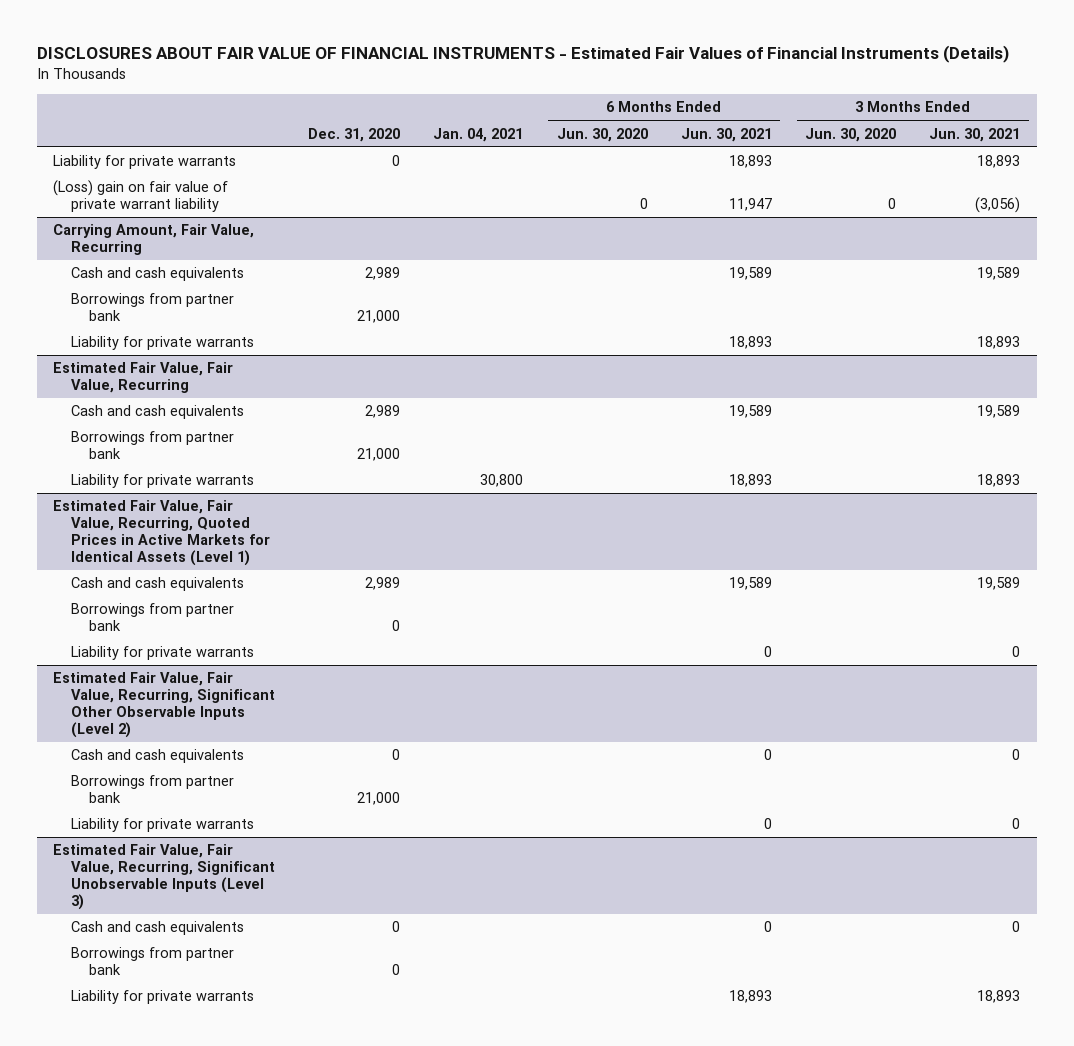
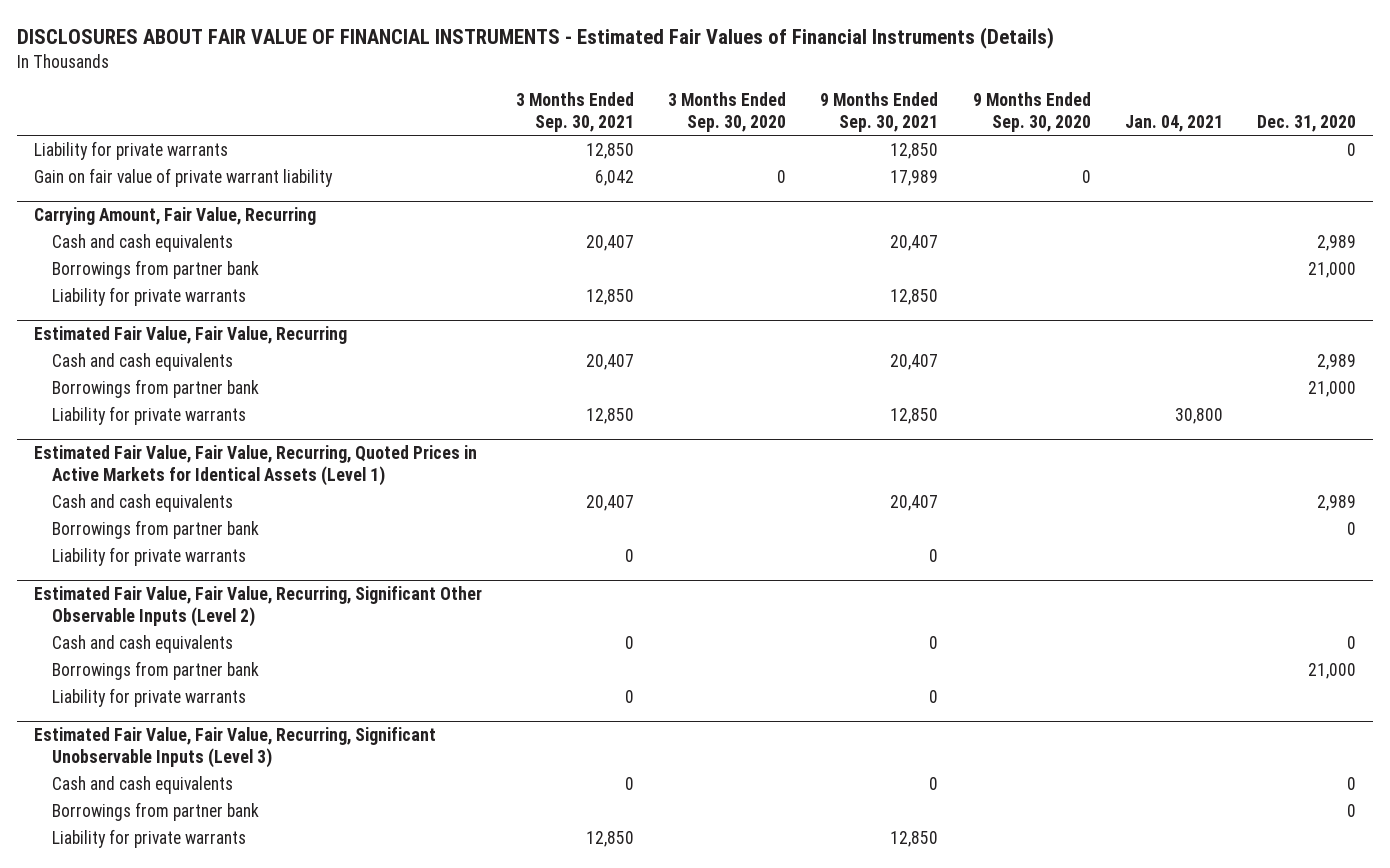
- | Dec. 31, 2020 | Jan. 04, 2021 | 6 Months Ended Jun. 30, 2020 | 6 Months Ended Jun. 30, 2021 | 3 Months Ended Jun. 30, 2020 | 3 Months Ended Jun. 30, 2021
+ | 3 Months Ended Sep. 30, 2021 | 3 Months Ended Sep. 30, 2020 | 9 Months Ended Sep. 30, 2021 | 9 Months Ended Sep. 30, 2020 | Jan. 04, 2021 | Dec. 31, 2020
- (Loss) gain on fair value of private warrant liability | | | 0 | 11,947 | 0 | (3,056)
+ Gain on fair value of private warrant liability | 6,042 | 0 | 17,989 | 0 | |

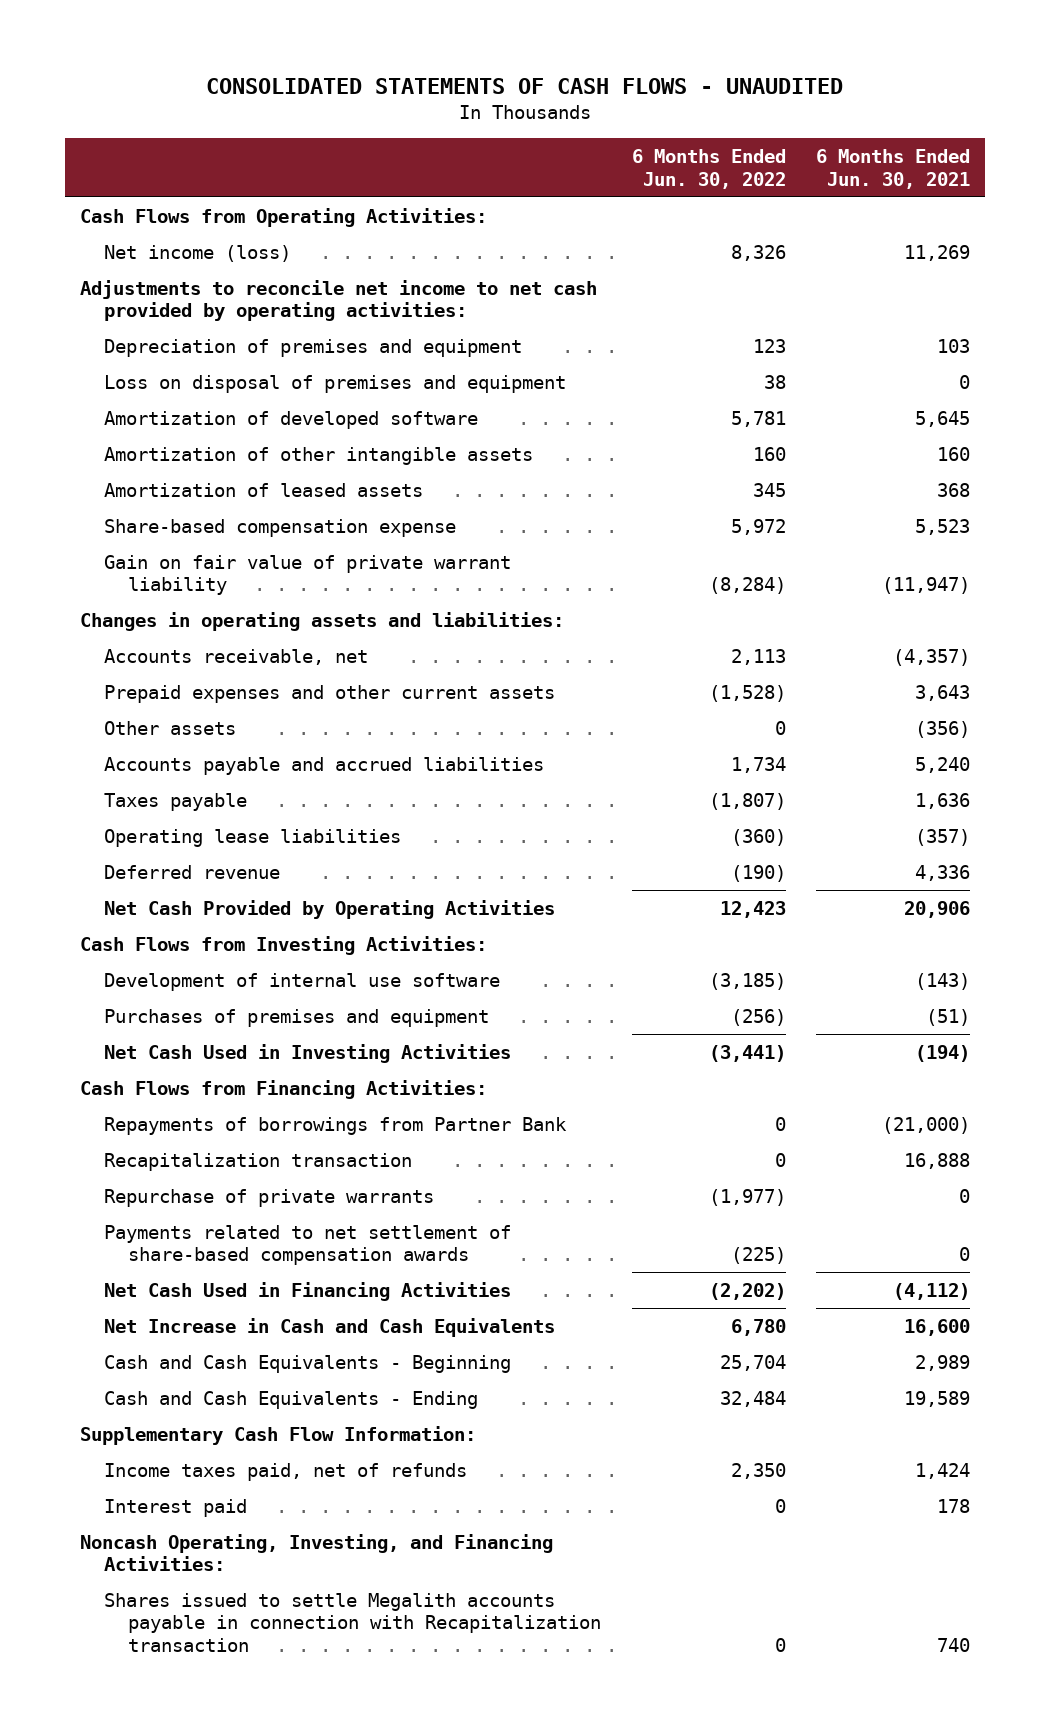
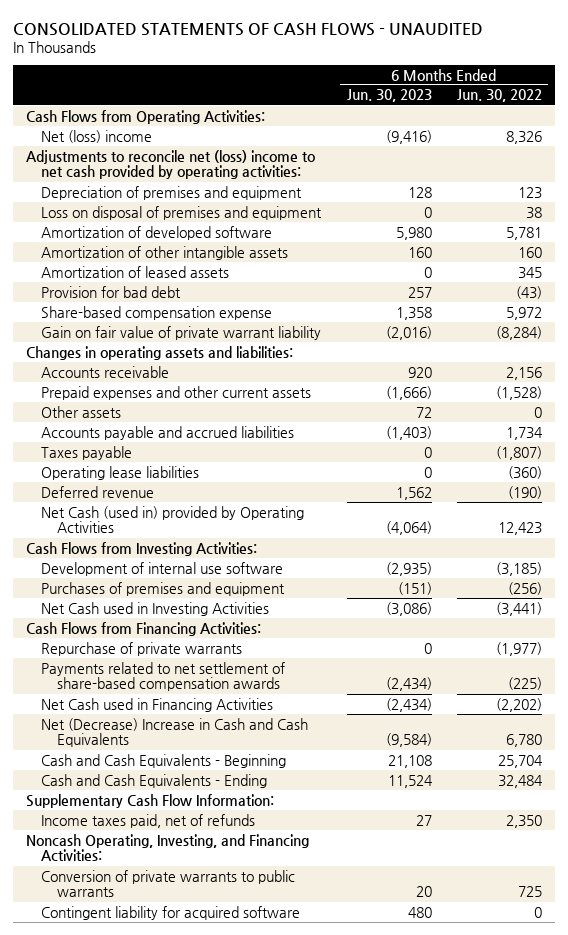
- | 6 Months Ended Jun. 30, 2022 | 6 Months Ended Jun. 30, 2021
+ | 6 Months Ended Jun. 30, 2023 | 6 Months Ended Jun. 30, 2022
- Net income (loss) | 8,326 | 11,269
- Adjustments to reconcile net income to net cash provided by operating activities:
+ Net (loss) income | (9,416) | 8,326
+ Adjustments to reconcile net (loss) income to net cash provided by operating activities:
+ Provision for bad debt | 257 | (43)
- Accounts receivable, net | 2,113 | (4,357)
+ Accounts receivable | 920 | 2,156
- Net Cash Provided by Operating Activities | 12,423 | 20,906
+ Net Cash (used in) provided by Operating Activities | (4,064) | 12,423
- Net Cash Used in Investing Activities | (3,441) | (194)
+ Net Cash used in Investing Activities | (3,086) | (3,441)
- Repayments of borrowings from Partner Bank | 0 | (21,000)
- Recapitalization transaction | 0 | 16,888
- Net Cash Used in Financing Activities | (2,202) | (4,112)
- Net Increase in Cash and Cash Equivalents | 6,780 | 16,600
+ Net Cash used in Financing Activities | (2,434) | (2,202)
+ Net (Decrease) Increase in Cash and Cash Equivalents | (9,584) | 6,780
- Interest paid | 0 | 178
- Shares issued to settle Megalith accounts payable in connection with Recapitalization transaction | 0 | 740
+ Conversion of private warrants to public warrants | 20 | 725
+ Contingent liability for acquired software | 480 | 0

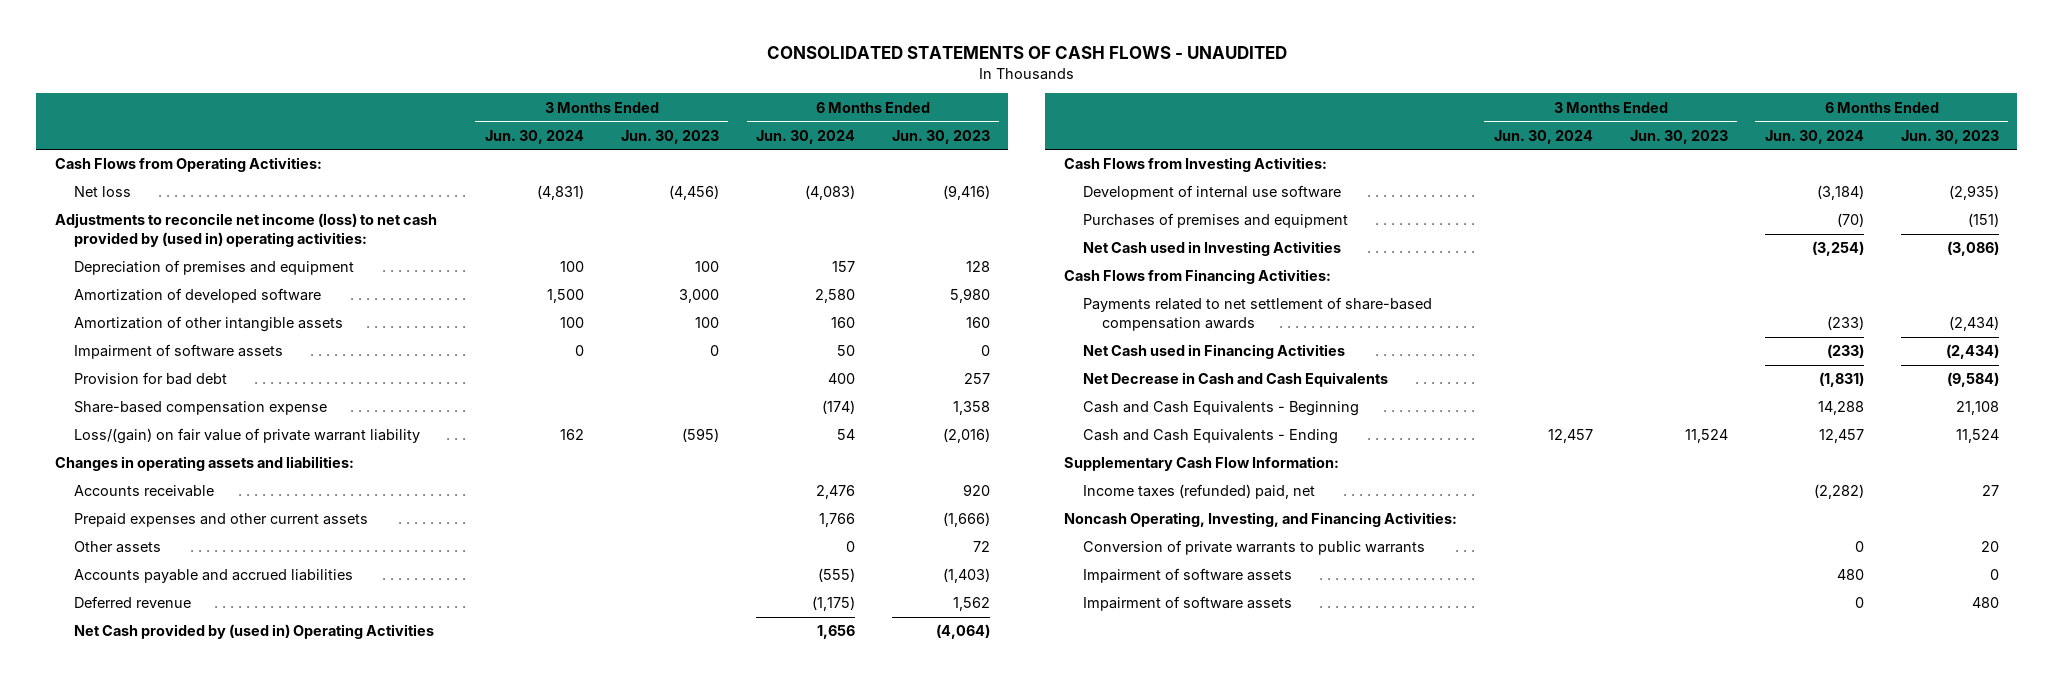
- | 6 Months Ended Jun. 30, 2023 | 6 Months Ended Jun. 30, 2022
+ | 3 Months Ended Jun. 30, 2024 | 3 Months Ended Jun. 30, 2023 | 6 Months Ended Jun. 30, 2024 | 6 Months Ended Jun. 30, 2023
- Net (loss) income | (9,416) | 8,326
- Adjustments to reconcile net (loss) income to net cash provided by operating activities:
+ Net loss | (4,831) | (4,456) | (4,083) | (9,416)
+ Adjustments to reconcile net income (loss) to net cash provided by (used in) operating activities:
- Loss on disposal of premises and equipment | 0 | 38
- Amortization of leased assets | 0 | 345
+ Impairment of software assets | 0 | 0 | 50 | 0
- Gain on fair value of private warrant liability | (2,016) | (8,284)
+ Loss/(gain) on fair value of private warrant liability | 162 | (595) | 54 | (2,016)
- Taxes payable | 0 | (1,807)
- Operating lease liabilities | 0 | (360)
- Net Cash (used in) provided by Operating Activities | (4,064) | 12,423
+ Net Cash provided by (used in) Operating Activities | | | 1,656 | (4,064)
- Repurchase of private warrants | 0 | (1,977)
- Net (Decrease) Increase in Cash and Cash Equivalents | (9,584) | 6,780
+ Net Decrease in Cash and Cash Equivalents | | | (1,831) | (9,584)
- Income taxes paid, net of refunds | 27 | 2,350
+ Income taxes (refunded) paid, net | | | (2,282) | 27
- Contingent liability for acquired software | 480 | 0
+ Impairment of software assets | | | 480 | 0
+ Impairment of software assets | | | 0 | 480

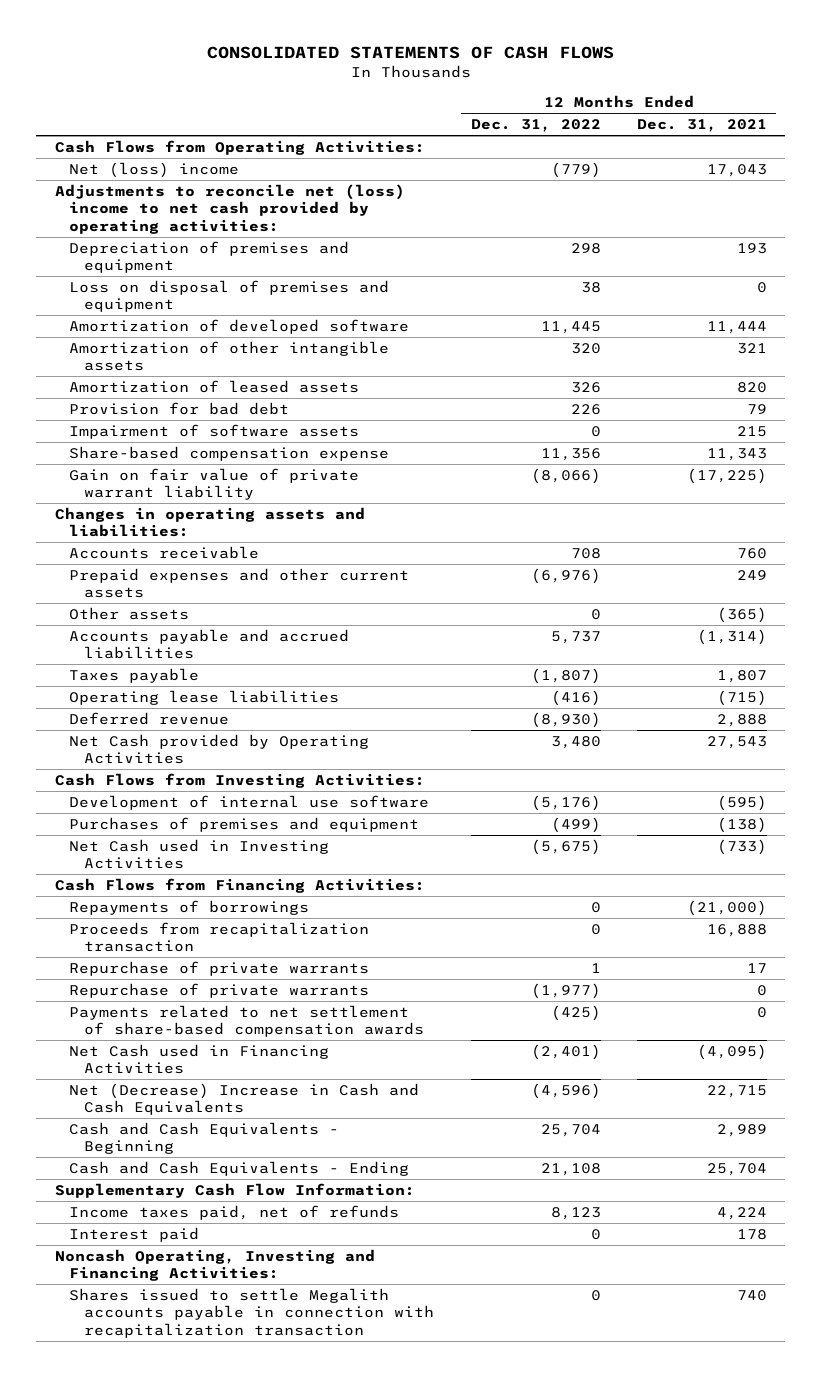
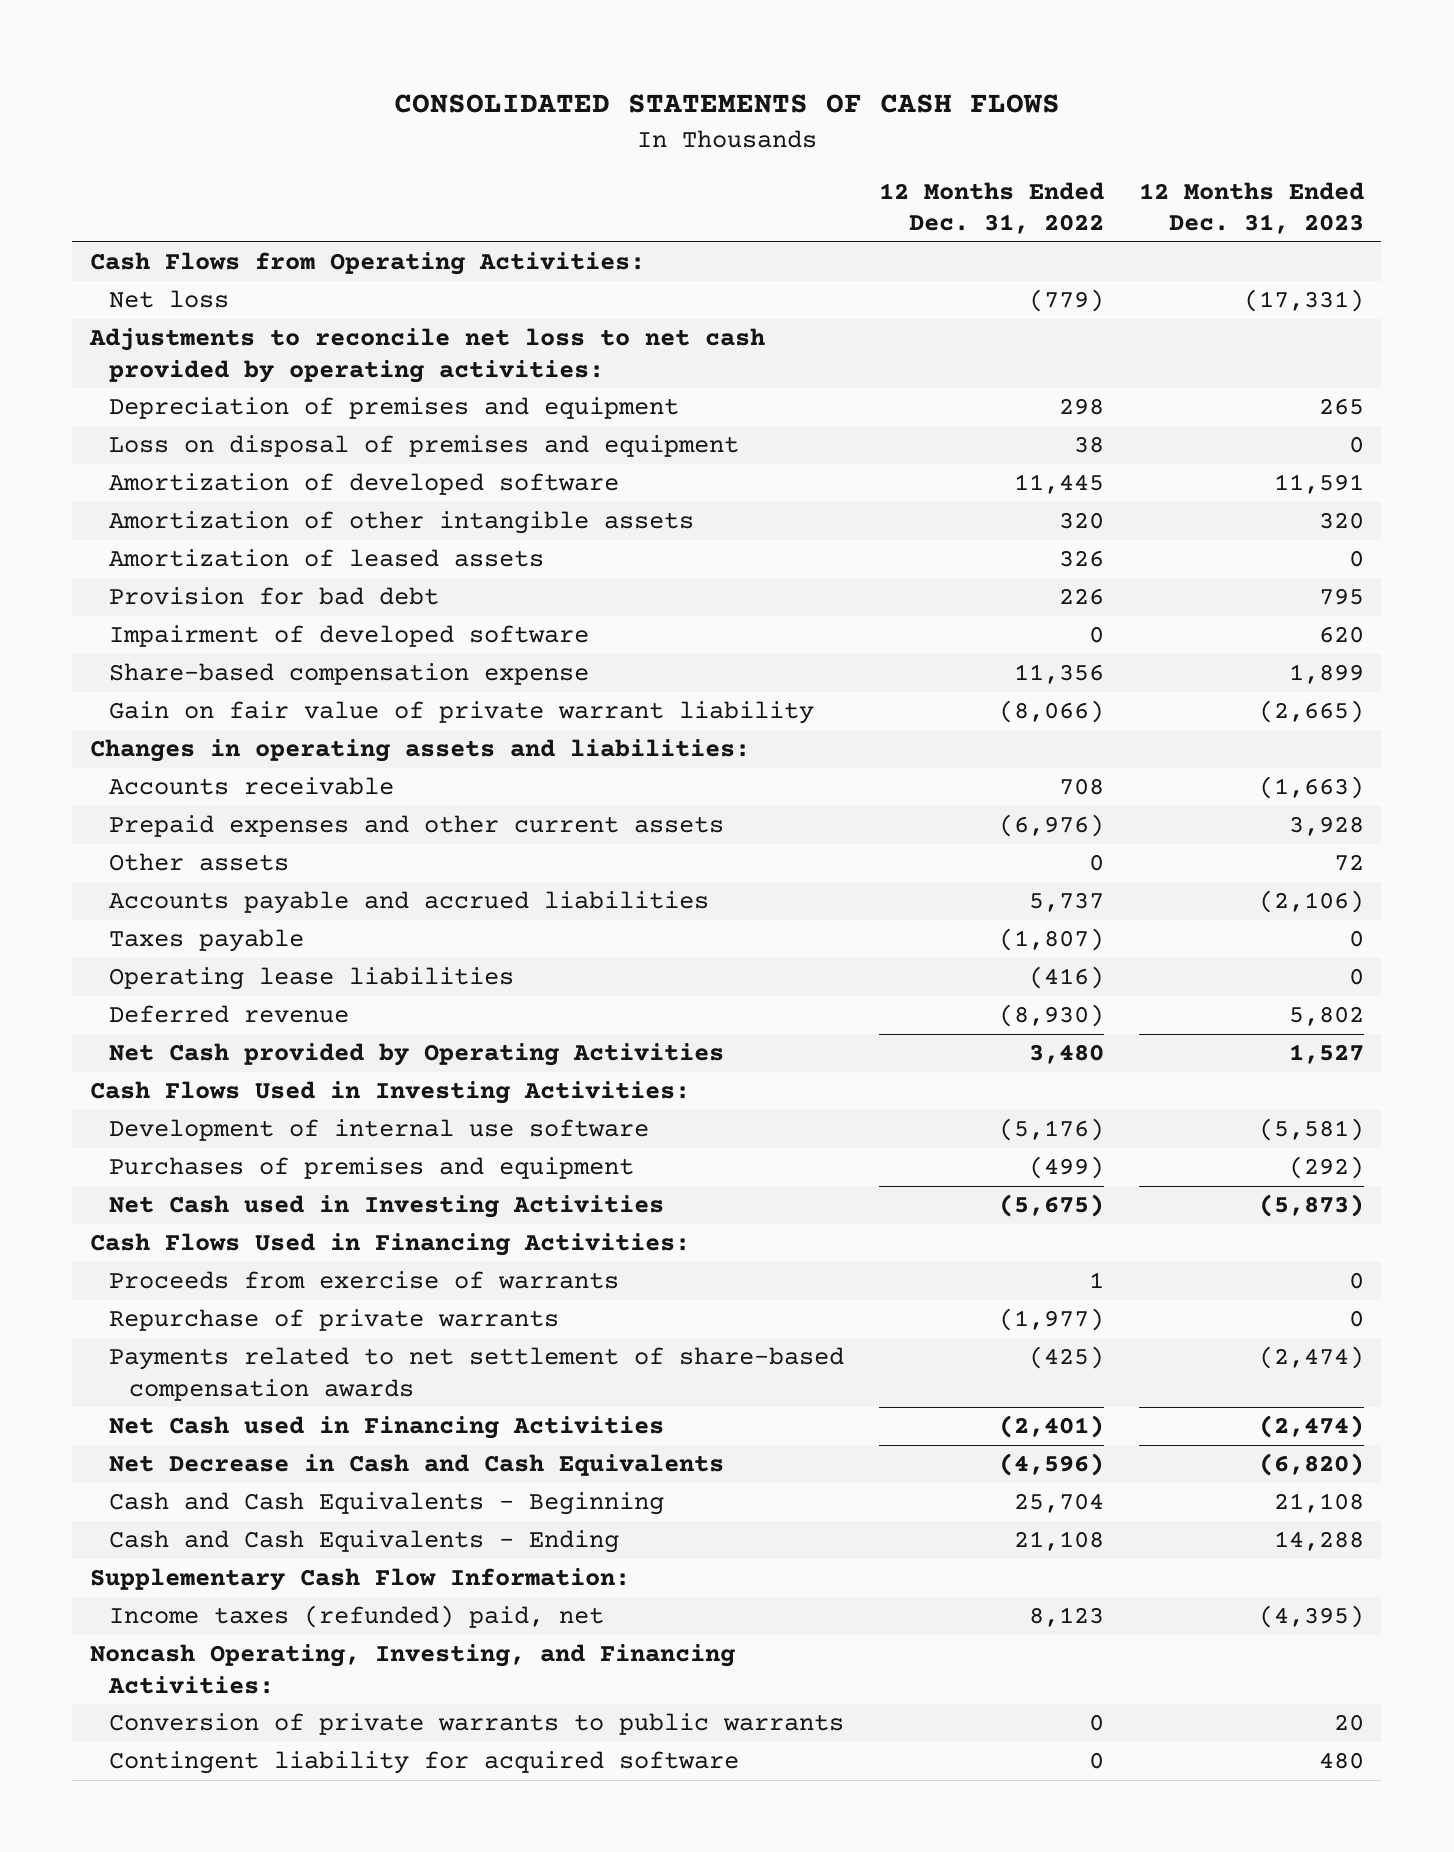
- | 12 Months Ended Dec. 31, 2022 | 12 Months Ended Dec. 31, 2021
+ | 12 Months Ended Dec. 31, 2022 | 12 Months Ended Dec. 31, 2023
- Net (loss) income | (779) | 17,043
- Adjustments to reconcile net (loss) income to net cash provided by operating activities:
+ Net loss | (779) | (17,331)
+ Adjustments to reconcile net loss to net cash provided by operating activities:
- Impairment of software assets | 0 | 215
+ Impairment of developed software | 0 | 620
- Cash Flows from Investing Activities:
+ Cash Flows Used in Investing Activities:
- Cash Flows from Financing Activities:
- Repayments of borrowings | 0 | (21,000)
- Proceeds from recapitalization transaction | 0 | 16,888
- Repurchase of private warrants | 1 | 17
+ Cash Flows Used in Financing Activities:
+ Proceeds from exercise of warrants | 1 | 0
- Net (Decrease) Increase in Cash and Cash Equivalents | (4,596) | 22,715
+ Net Decrease in Cash and Cash Equivalents | (4,596) | (6,820)
- Income taxes paid, net of refunds | 8,123 | 4,224
- Interest paid | 0 | 178
- Noncash Operating, Investing and Financing Activities:
- Shares issued to settle Megalith accounts payable in connection with recapitalization transaction | 0 | 740
+ Income taxes (refunded) paid, net | 8,123 | (4,395)
+ Noncash Operating, Investing, and Financing Activities:
+ Conversion of private warrants to public warrants | 0 | 20
+ Contingent liability for acquired software | 0 | 480

